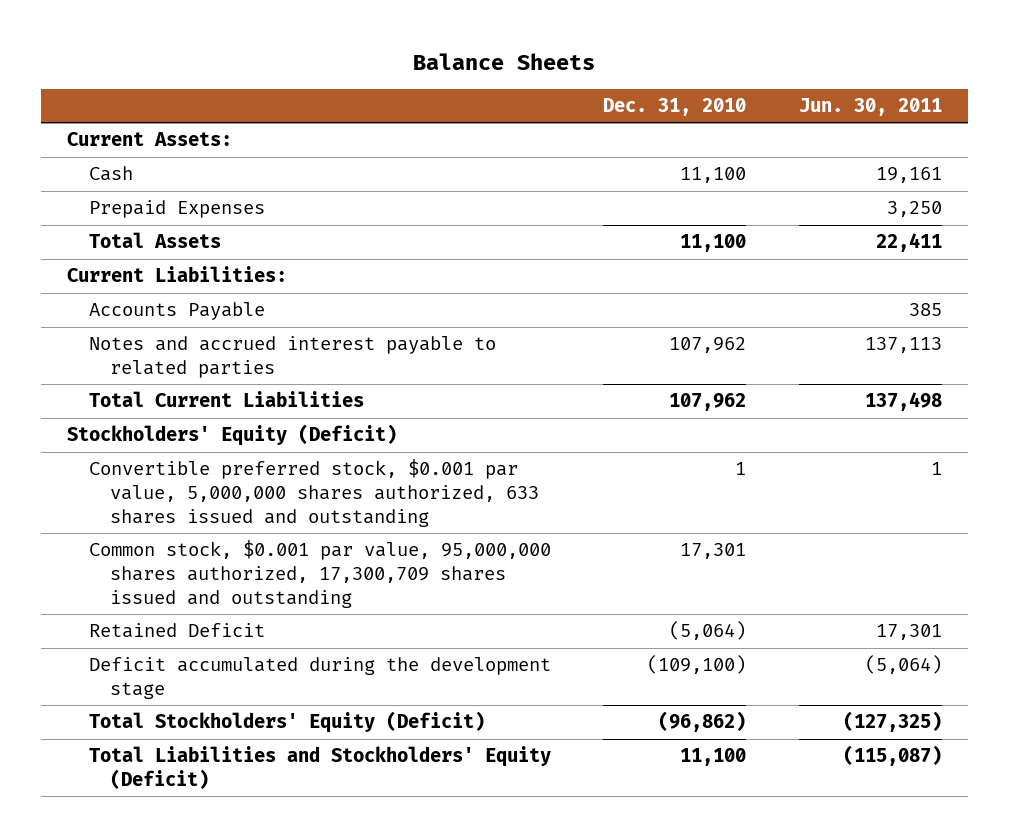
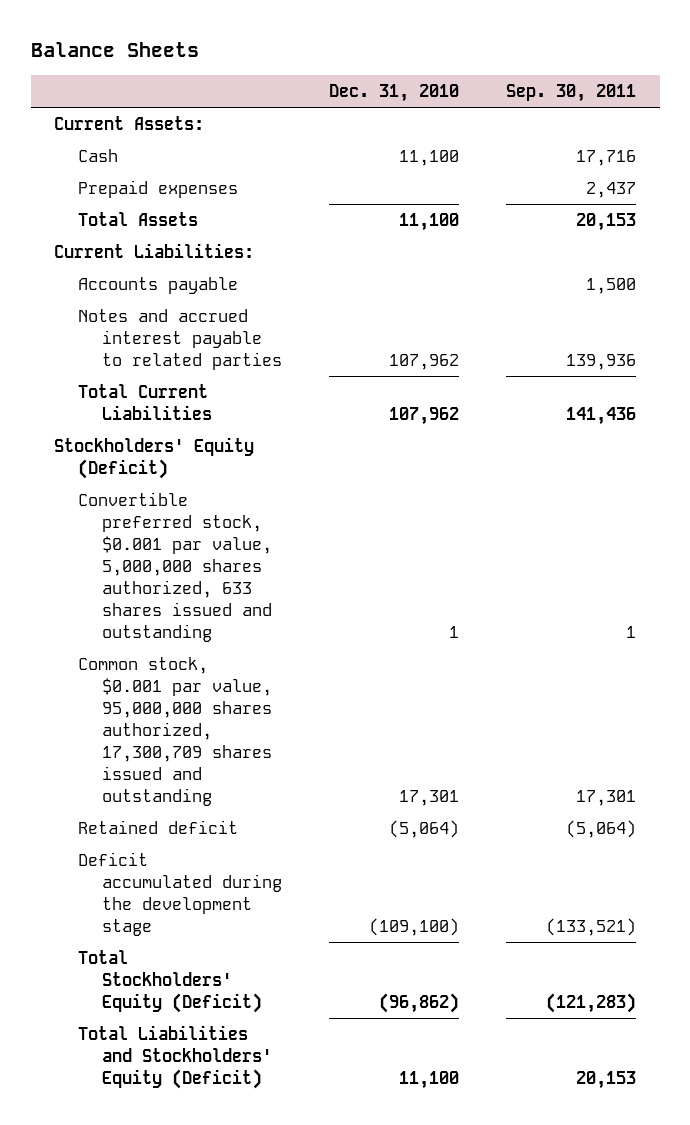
- | Dec. 31, 2010 | Jun. 30, 2011
+ | Dec. 31, 2010 | Sep. 30, 2011
- Prepaid Expenses | | 3,250
+ Prepaid expenses | | 2,437
- Accounts Payable | | 385
+ Accounts payable | | 1,500
- Retained Deficit | (5,064) | 17,301
+ Retained deficit | (5,064) | (5,064)

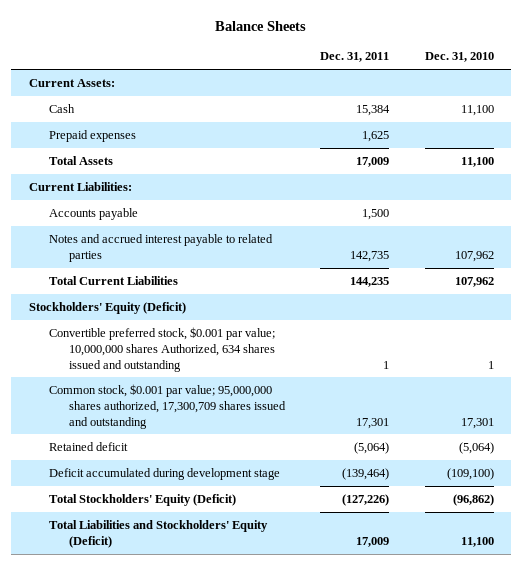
- | Dec. 31, 2010 | Sep. 30, 2011
+ | Dec. 31, 2011 | Dec. 31, 2010
- Convertible preferred stock, $0.001 par value, 5,000,000 shares authorized, 633 shares issued and outstanding | 1 | 1
- Common stock, $0.001 par value, 95,000,000 shares authorized, 17,300,709 shares issued and outstanding | 17,301 | 17,301
+ Convertible preferred stock, $0.001 par value; 10,000,000 shares Authorized, 634 shares issued and outstanding | 1 | 1
+ Common stock, $0.001 par value; 95,000,000 shares authorized, 17,300,709 shares issued and outstanding | 17,301 | 17,301
- Deficit accumulated during the development stage | (109,100) | (133,521)
+ Deficit accumulated during development stage | (139,464) | (109,100)

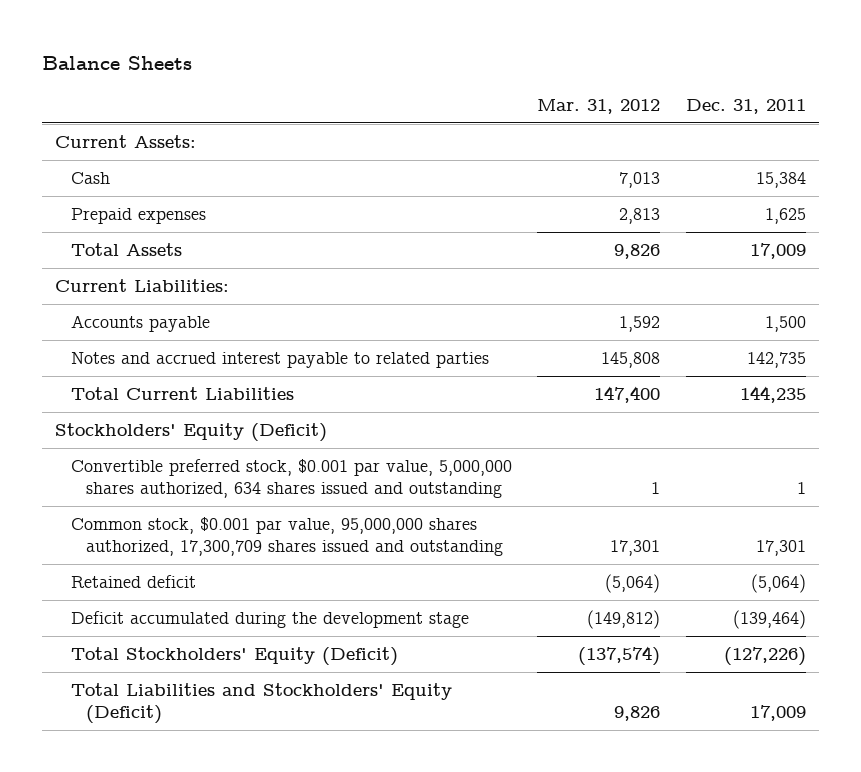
- | Dec. 31, 2011 | Dec. 31, 2010
+ | Mar. 31, 2012 | Dec. 31, 2011
- Convertible preferred stock, $0.001 par value; 10,000,000 shares Authorized, 634 shares issued and outstanding | 1 | 1
- Common stock, $0.001 par value; 95,000,000 shares authorized, 17,300,709 shares issued and outstanding | 17,301 | 17,301
+ Convertible preferred stock, $0.001 par value, 5,000,000 shares authorized, 634 shares issued and outstanding | 1 | 1
+ Common stock, $0.001 par value, 95,000,000 shares authorized, 17,300,709 shares issued and outstanding | 17,301 | 17,301
- Deficit accumulated during development stage | (139,464) | (109,100)
+ Deficit accumulated during the development stage | (149,812) | (139,464)

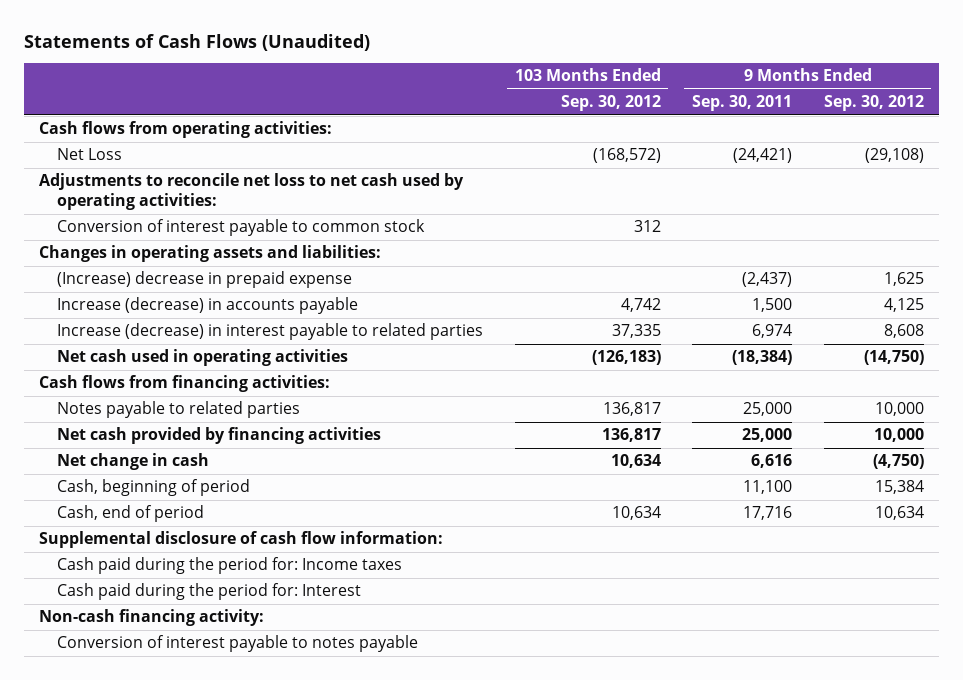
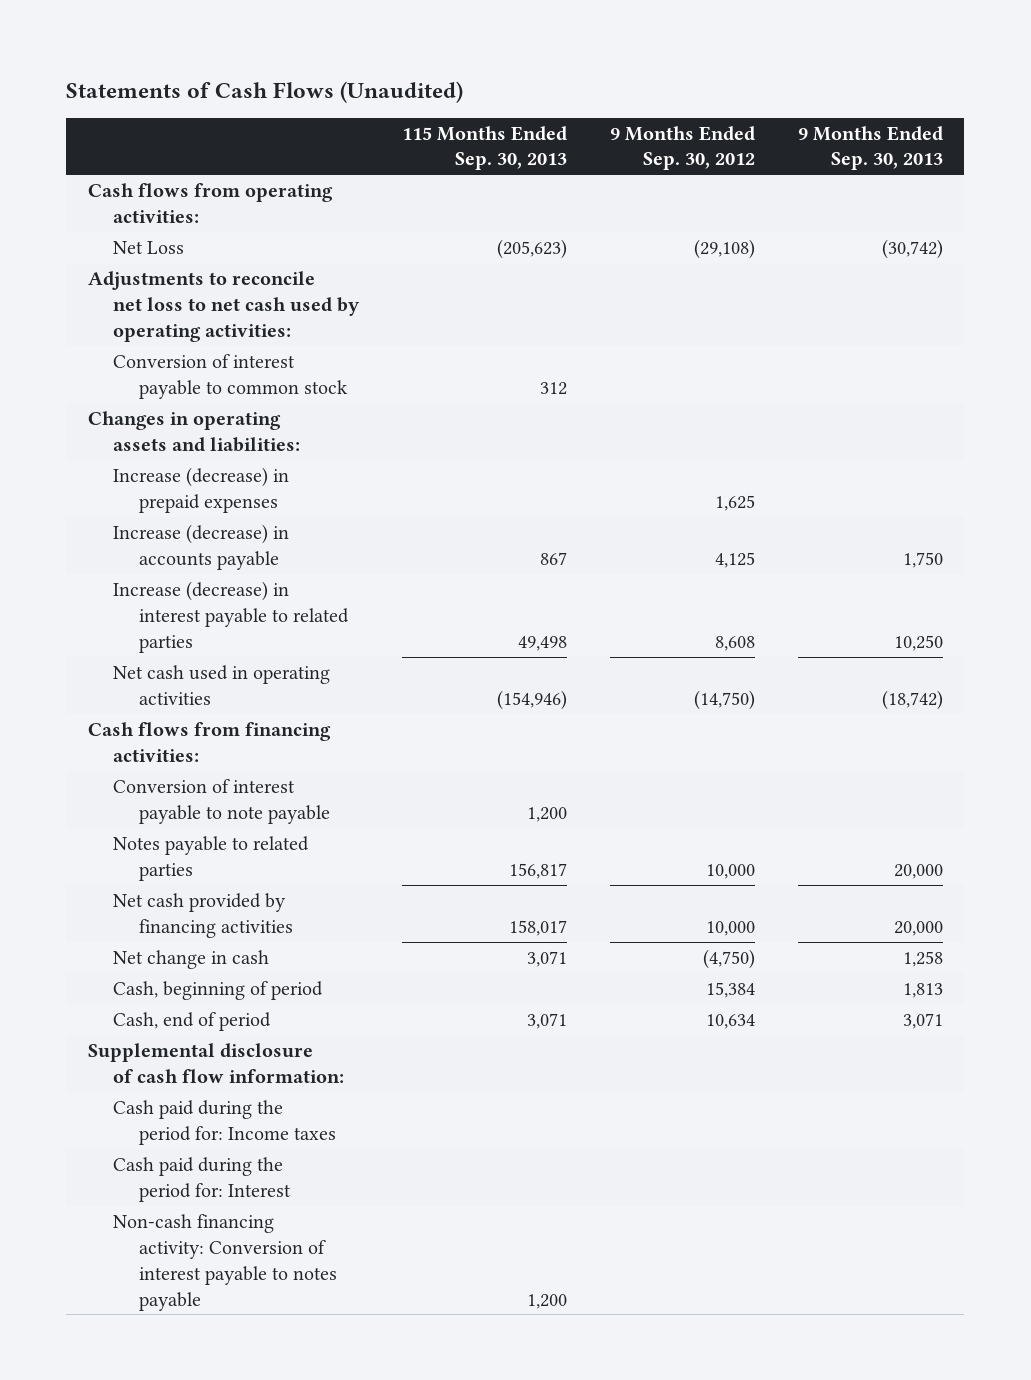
- | 103 Months Ended Sep. 30, 2012 | 9 Months Ended Sep. 30, 2011 | 9 Months Ended Sep. 30, 2012
+ | 115 Months Ended Sep. 30, 2013 | 9 Months Ended Sep. 30, 2012 | 9 Months Ended Sep. 30, 2013
- (Increase) decrease in prepaid expense | | (2,437) | 1,625
+ Increase (decrease) in prepaid expenses | | 1,625 |
+ Conversion of interest payable to note payable | 1,200 | |
- Non-cash financing activity:
- Conversion of interest payable to notes payable
+ Non-cash financing activity: Conversion of interest payable to notes payable | 1,200 | |

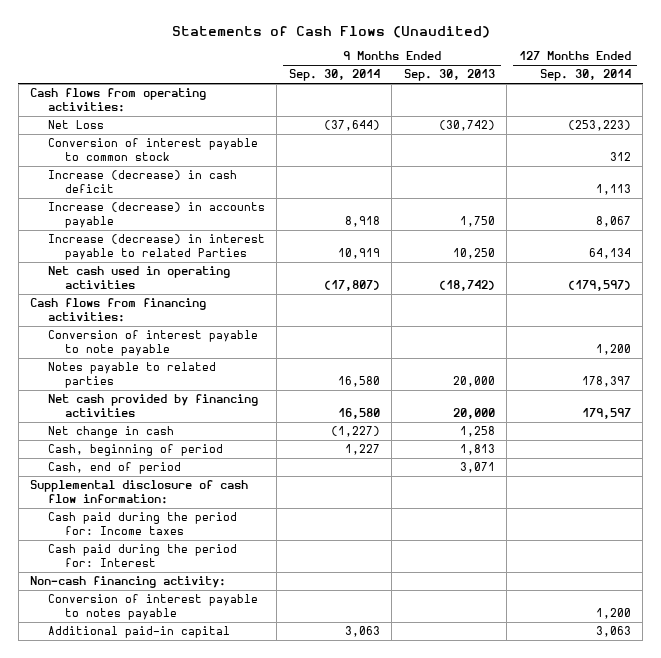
- | 115 Months Ended Sep. 30, 2013 | 9 Months Ended Sep. 30, 2012 | 9 Months Ended Sep. 30, 2013
+ | 9 Months Ended Sep. 30, 2014 | 9 Months Ended Sep. 30, 2013 | 127 Months Ended Sep. 30, 2014
- Adjustments to reconcile net loss to net cash used by operating activities:
- Changes in operating assets and liabilities:
- Increase (decrease) in prepaid expenses | | 1,625 |
+ Increase (decrease) in cash deficit | | | 1,113
- Increase (decrease) in interest payable to related parties | 49,498 | 8,608 | 10,250
+ Increase (decrease) in interest payable to related Parties | 10,919 | 10,250 | 64,134
- Non-cash financing activity: Conversion of interest payable to notes payable | 1,200 | |
+ Non-cash financing activity:
+ Conversion of interest payable to notes payable | | | 1,200
+ Additional paid-in capital | 3,063 | | 3,063

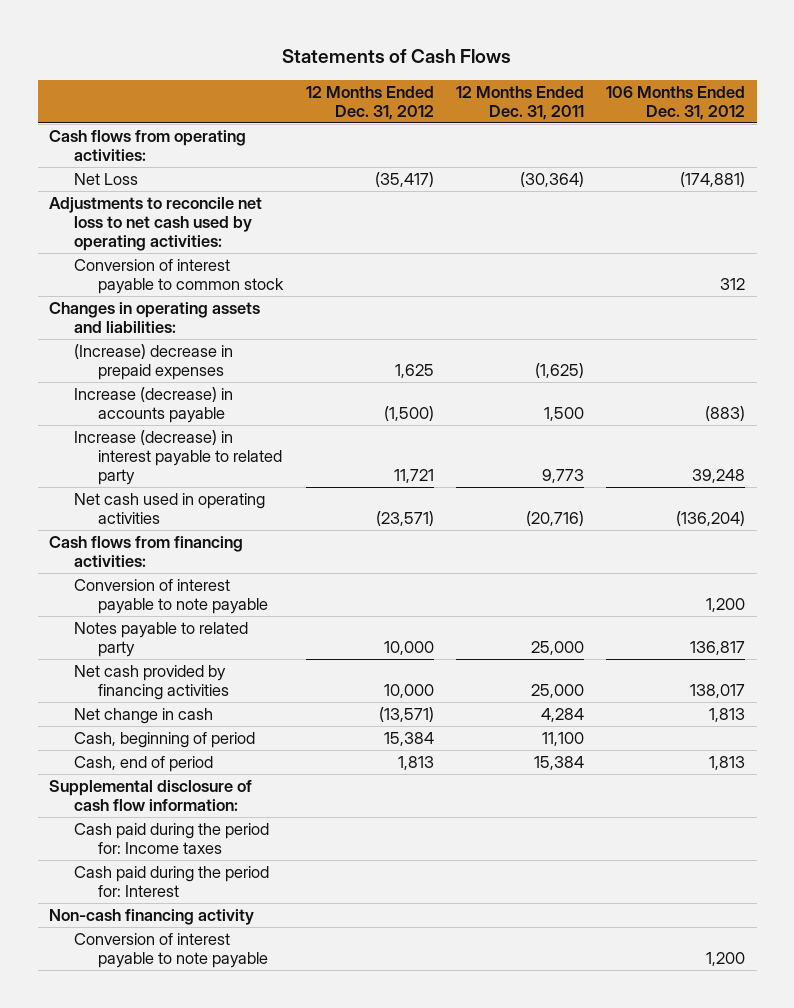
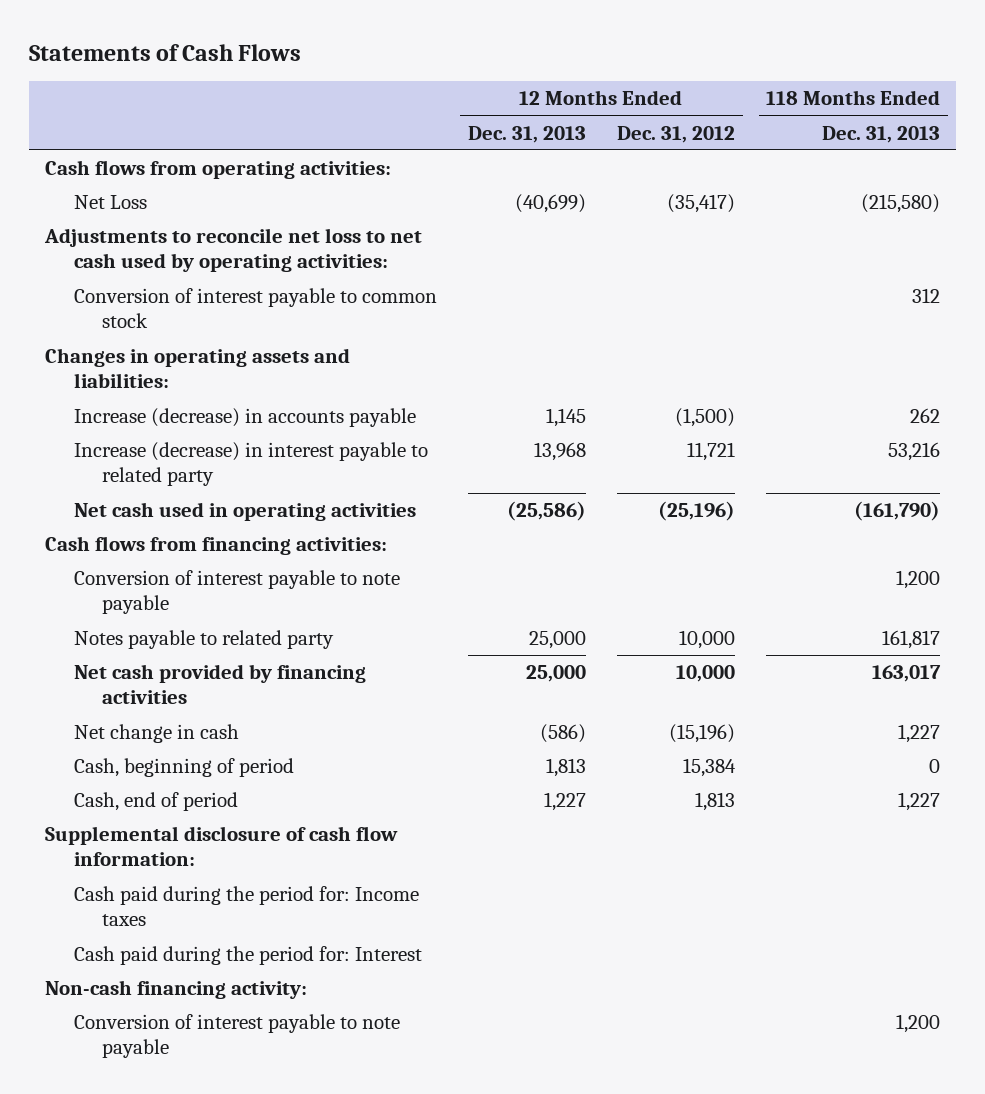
- | 12 Months Ended Dec. 31, 2012 | 12 Months Ended Dec. 31, 2011 | 106 Months Ended Dec. 31, 2012
+ | 12 Months Ended Dec. 31, 2013 | 12 Months Ended Dec. 31, 2012 | 118 Months Ended Dec. 31, 2013
- (Increase) decrease in prepaid expenses | 1,625 | (1,625) |
- Net cash used in operating activities | (23,571) | (20,716) | (136,204)
+ Net cash used in operating activities | (25,586) | (25,196) | (161,790)
- Net change in cash | (13,571) | 4,284 | 1,813
+ Net change in cash | (586) | (15,196) | 1,227
- Non-cash financing activity
+ Non-cash financing activity:

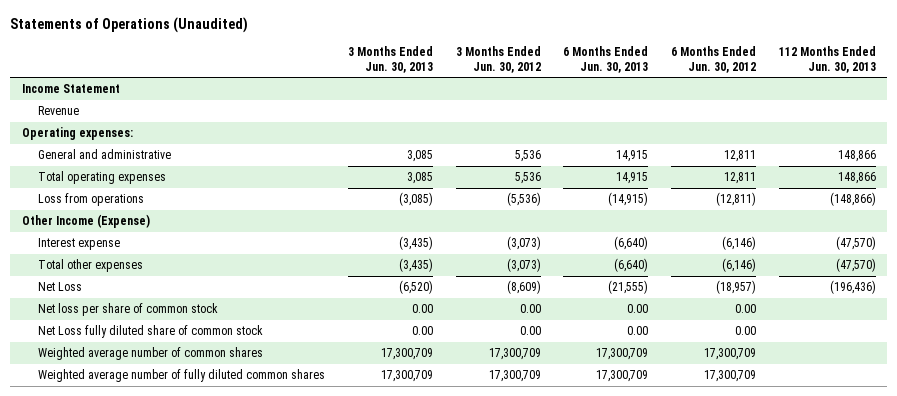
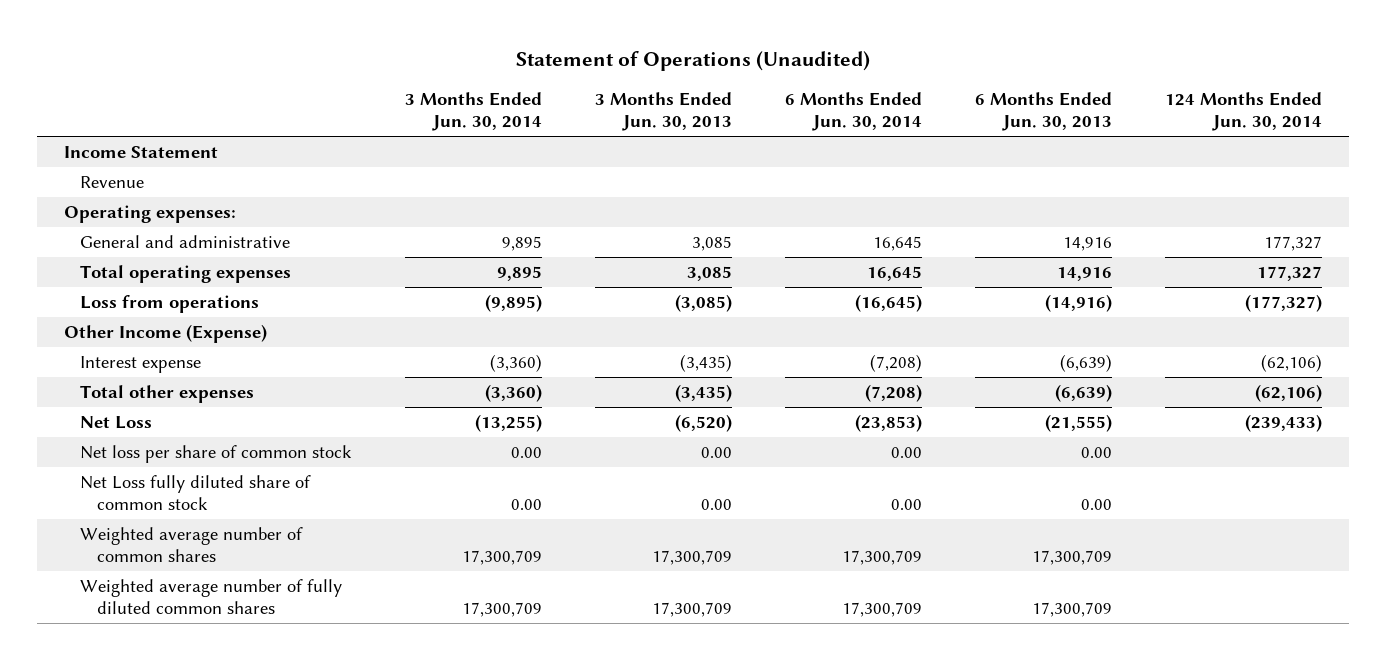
- Statements of Operations (Unaudited)
+ Statement of Operations (Unaudited)
- | 3 Months Ended Jun. 30, 2013 | 3 Months Ended Jun. 30, 2012 | 6 Months Ended Jun. 30, 2013 | 6 Months Ended Jun. 30, 2012 | 112 Months Ended Jun. 30, 2013
+ | 3 Months Ended Jun. 30, 2014 | 3 Months Ended Jun. 30, 2013 | 6 Months Ended Jun. 30, 2014 | 6 Months Ended Jun. 30, 2013 | 124 Months Ended Jun. 30, 2014
- General and administrative | 3,085 | 5,536 | 14,915 | 12,811 | 148,866
- Total operating expenses | 3,085 | 5,536 | 14,915 | 12,811 | 148,866
- Loss from operations | (3,085) | (5,536) | (14,915) | (12,811) | (148,866)
+ General and administrative | 9,895 | 3,085 | 16,645 | 14,916 | 177,327
+ Total operating expenses | 9,895 | 3,085 | 16,645 | 14,916 | 177,327
+ Loss from operations | (9,895) | (3,085) | (16,645) | (14,916) | (177,327)
- Interest expense | (3,435) | (3,073) | (6,640) | (6,146) | (47,570)
- Total other expenses | (3,435) | (3,073) | (6,640) | (6,146) | (47,570)
+ Interest expense | (3,360) | (3,435) | (7,208) | (6,639) | (62,106)
+ Total other expenses | (3,360) | (3,435) | (7,208) | (6,639) | (62,106)

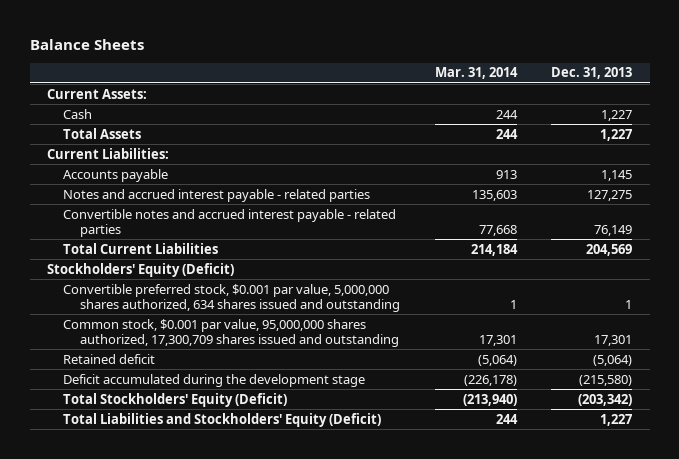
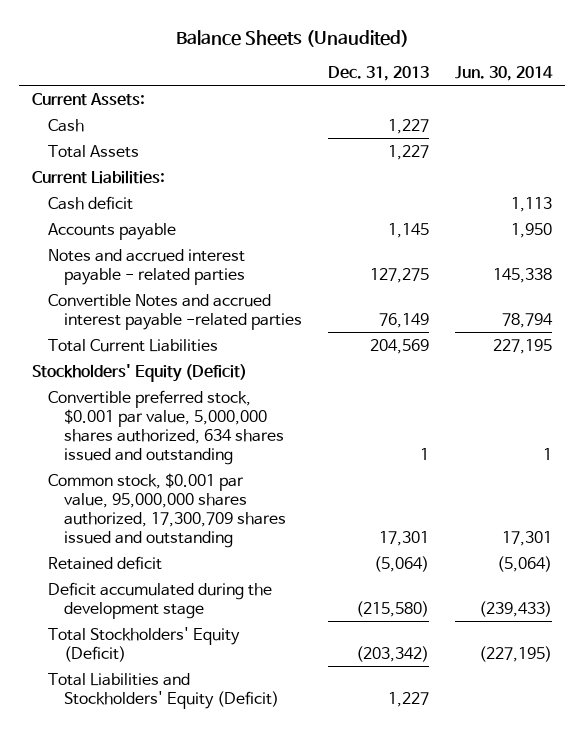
- Balance Sheets
+ Balance Sheets (Unaudited)
- | Mar. 31, 2014 | Dec. 31, 2013
+ | Dec. 31, 2013 | Jun. 30, 2014
+ Cash deficit | | 1,113
- Convertible notes and accrued interest payable - related parties | 77,668 | 76,149
+ Convertible Notes and accrued interest payable -related parties | 76,149 | 78,794

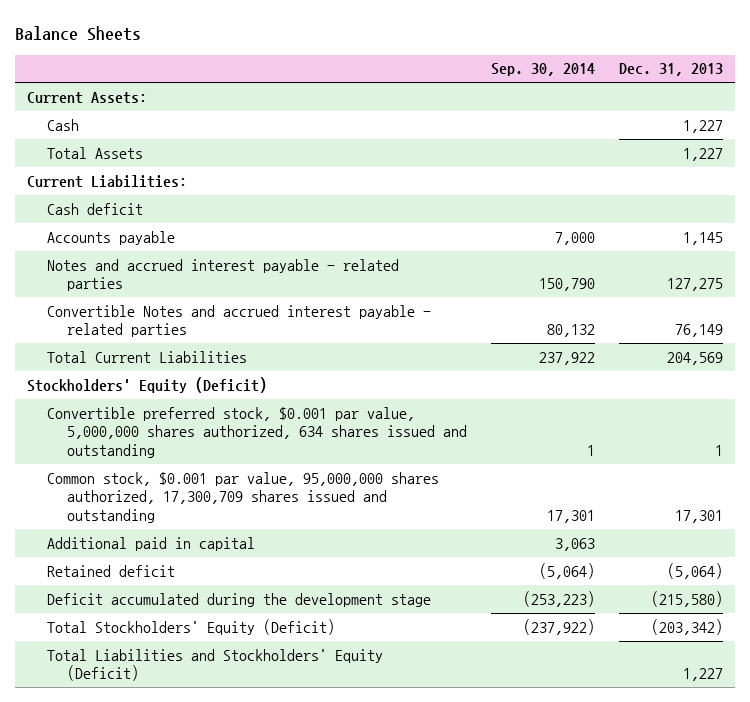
- Balance Sheets (Unaudited)
+ Balance Sheets
- | Dec. 31, 2013 | Jun. 30, 2014
+ | Sep. 30, 2014 | Dec. 31, 2013
- Convertible Notes and accrued interest payable -related parties | 76,149 | 78,794
+ Convertible Notes and accrued interest payable - related parties | 80,132 | 76,149
+ Additional paid in capital | 3,063 |

